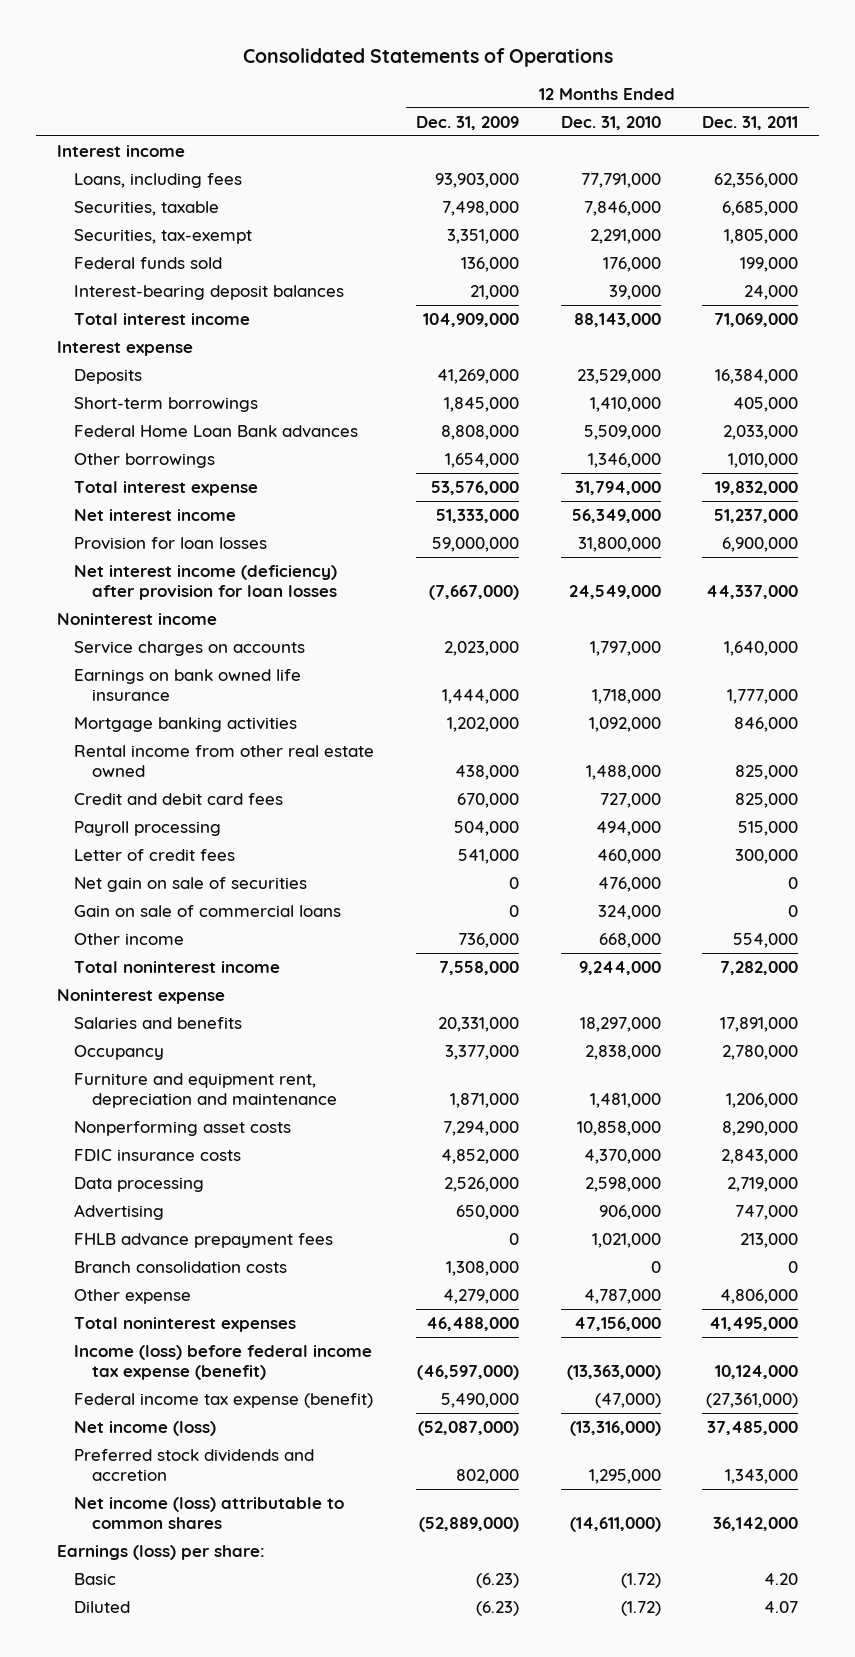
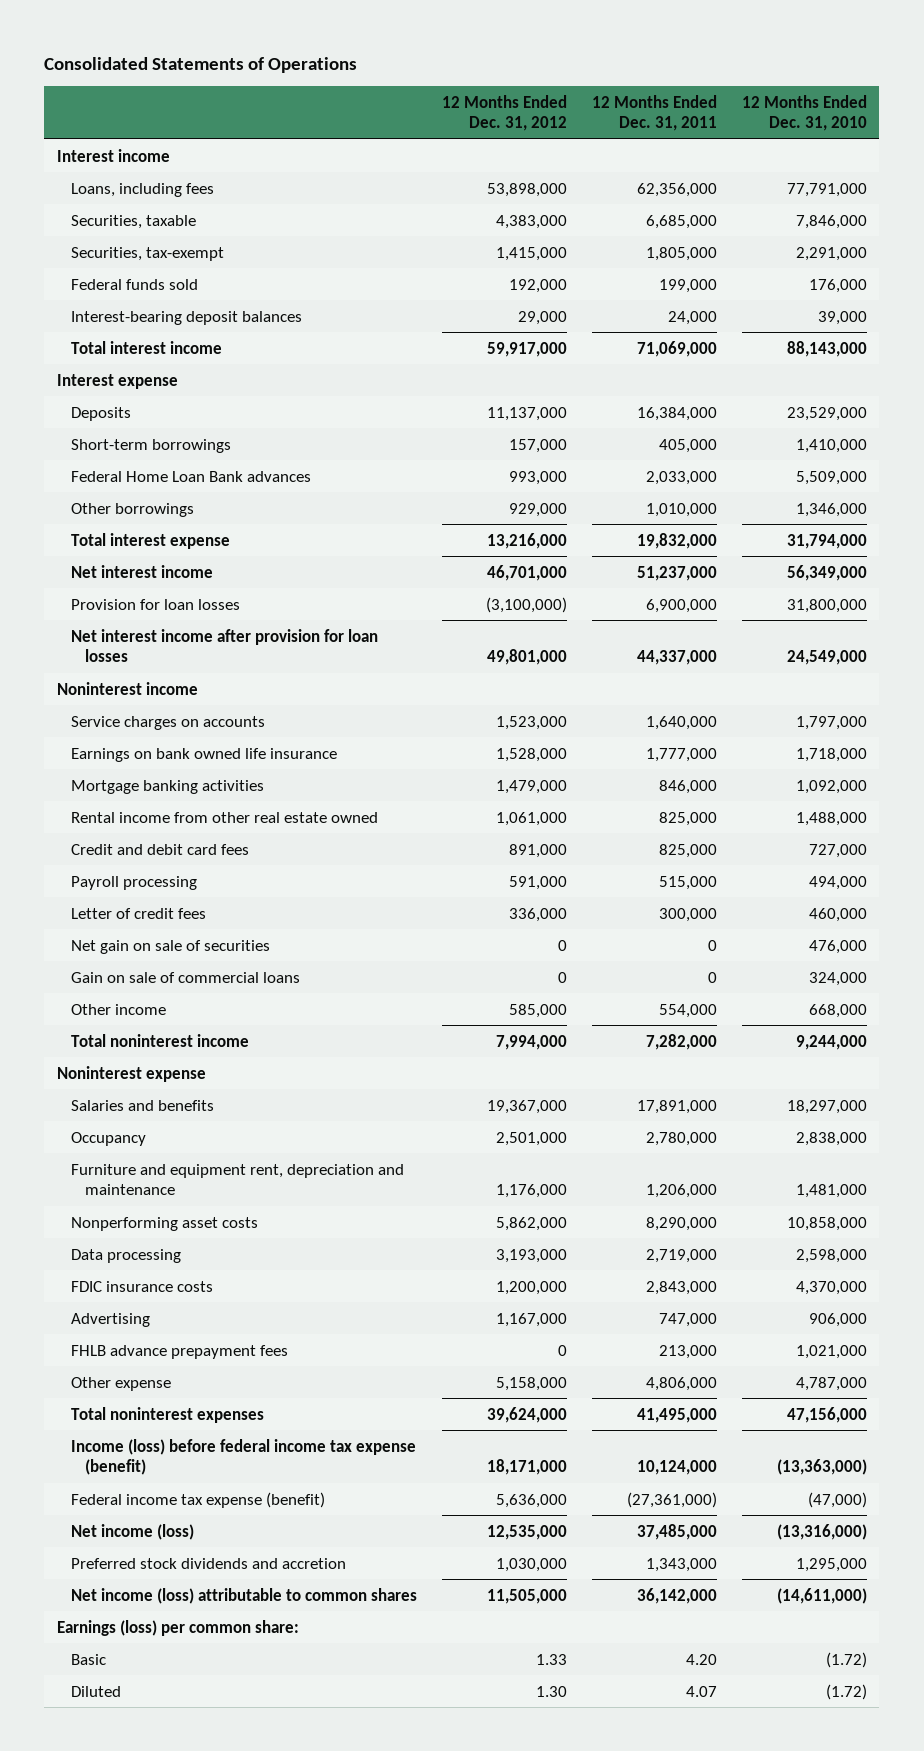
- | 12 Months Ended Dec. 31, 2009 | 12 Months Ended Dec. 31, 2010 | 12 Months Ended Dec. 31, 2011
+ | 12 Months Ended Dec. 31, 2012 | 12 Months Ended Dec. 31, 2011 | 12 Months Ended Dec. 31, 2010
- Net interest income (deficiency) after provision for loan losses | (7,667,000) | 24,549,000 | 44,337,000
+ Net interest income after provision for loan losses | 49,801,000 | 44,337,000 | 24,549,000
moved down: FDIC insurance costs | 1,200,000 | 2,843,000 | 4,370,000
- Branch consolidation costs | 1,308,000 | 0 | 0
- Earnings (loss) per share:
+ Earnings (loss) per common share:

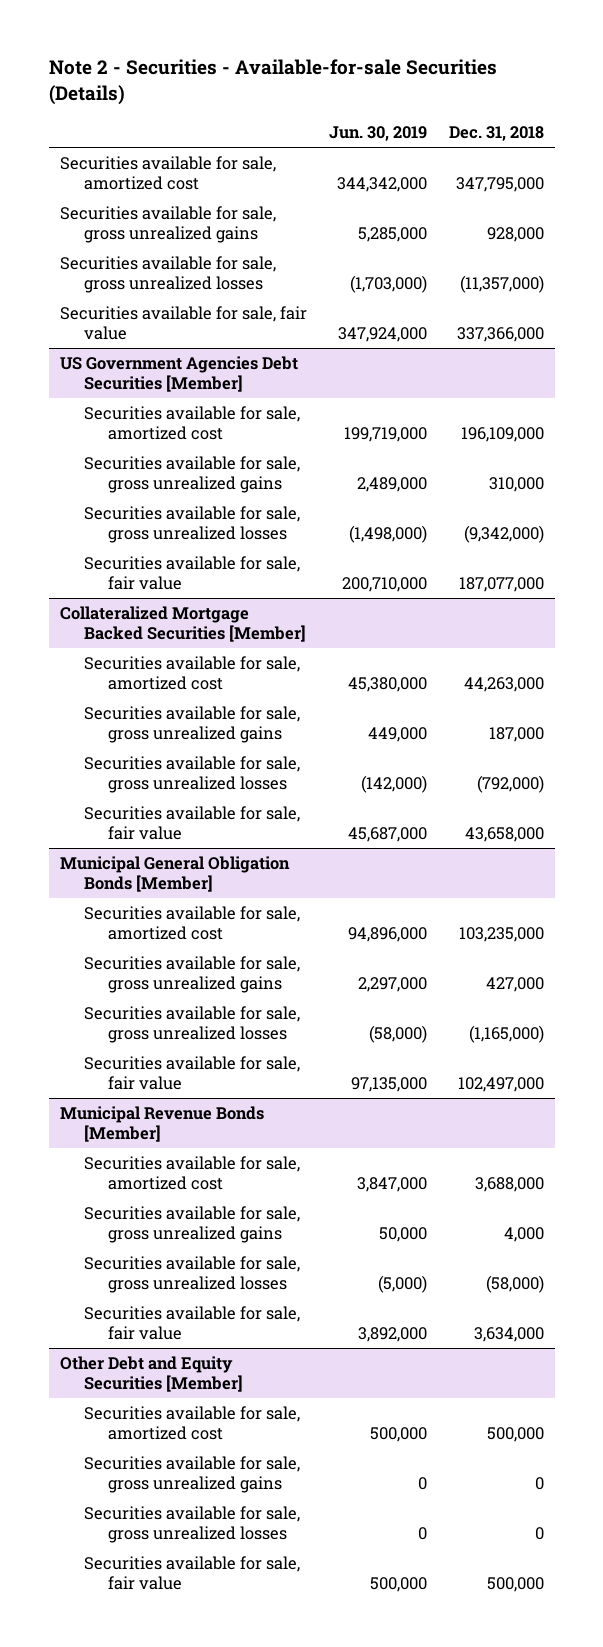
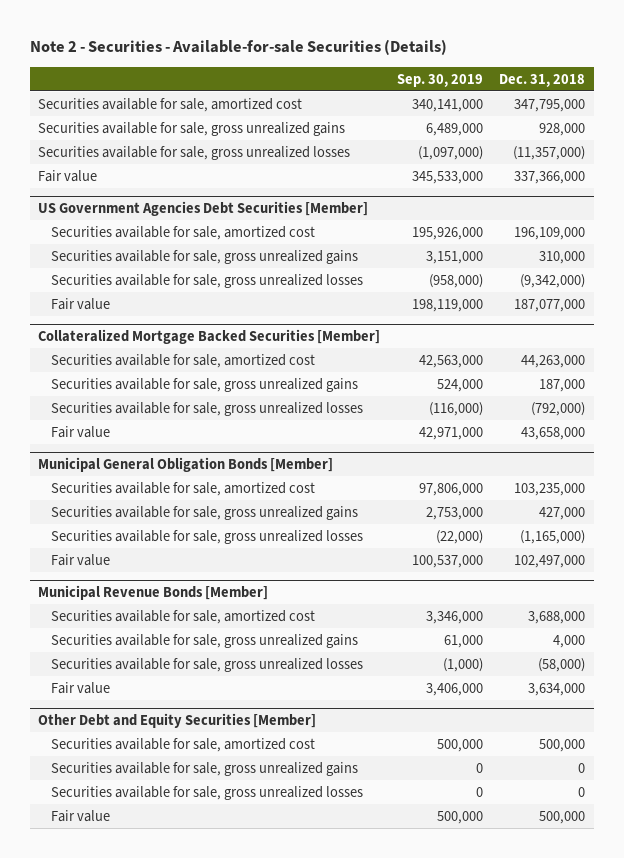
- | Jun. 30, 2019 | Dec. 31, 2018
+ | Sep. 30, 2019 | Dec. 31, 2018
- Securities available for sale, fair value | 347,924,000 | 337,366,000
+ Fair value | 345,533,000 | 337,366,000
@ US Government Agencies Debt Securities [Member]
- Securities available for sale, fair value | 200,710,000 | 187,077,000
+ Fair value | 198,119,000 | 187,077,000
@ Collateralized Mortgage Backed Securities [Member]
- Securities available for sale, fair value | 45,687,000 | 43,658,000
+ Fair value | 42,971,000 | 43,658,000
@ Municipal General Obligation Bonds [Member]
- Securities available for sale, fair value | 97,135,000 | 102,497,000
+ Fair value | 100,537,000 | 102,497,000
@ Municipal Revenue Bonds [Member]
- Securities available for sale, fair value | 3,892,000 | 3,634,000
+ Fair value | 3,406,000 | 3,634,000
@ Other Debt and Equity Securities [Member]
- Securities available for sale, fair value | 500,000 | 500,000
+ Fair value | 500,000 | 500,000

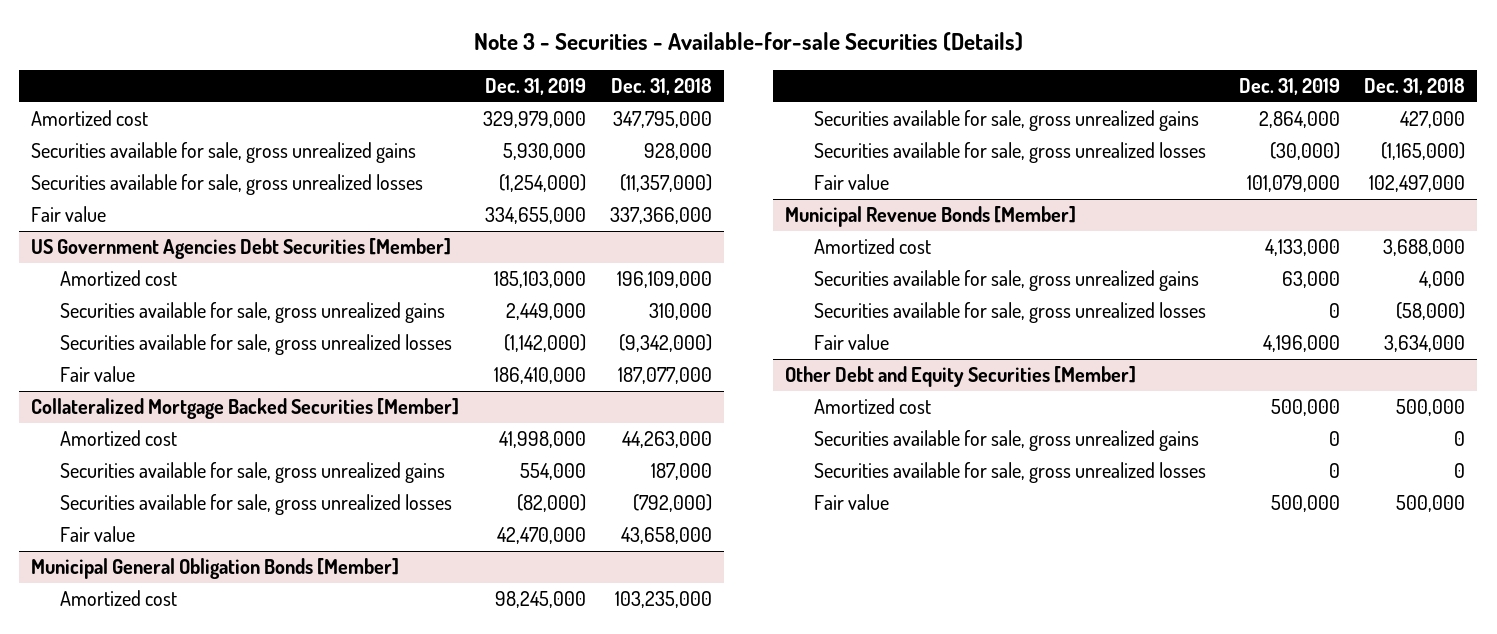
- Note 2 - Securities - Available-for-sale Securities (Details)
+ Note 3 - Securities - Available-for-sale Securities (Details)
- | Sep. 30, 2019 | Dec. 31, 2018
+ | Dec. 31, 2019 | Dec. 31, 2018
- Securities available for sale, amortized cost | 340,141,000 | 347,795,000
+ Amortized cost | 329,979,000 | 347,795,000
@ US Government Agencies Debt Securities [Member]
- Securities available for sale, amortized cost | 195,926,000 | 196,109,000
+ Amortized cost | 185,103,000 | 196,109,000
@ Collateralized Mortgage Backed Securities [Member]
- Securities available for sale, amortized cost | 42,563,000 | 44,263,000
+ Amortized cost | 41,998,000 | 44,263,000
@ Municipal General Obligation Bonds [Member]
- Securities available for sale, amortized cost | 97,806,000 | 103,235,000
+ Amortized cost | 98,245,000 | 103,235,000
@ Municipal Revenue Bonds [Member]
- Securities available for sale, amortized cost | 3,346,000 | 3,688,000
+ Amortized cost | 4,133,000 | 3,688,000
@ Other Debt and Equity Securities [Member]
- Securities available for sale, amortized cost | 500,000 | 500,000
+ Amortized cost | 500,000 | 500,000

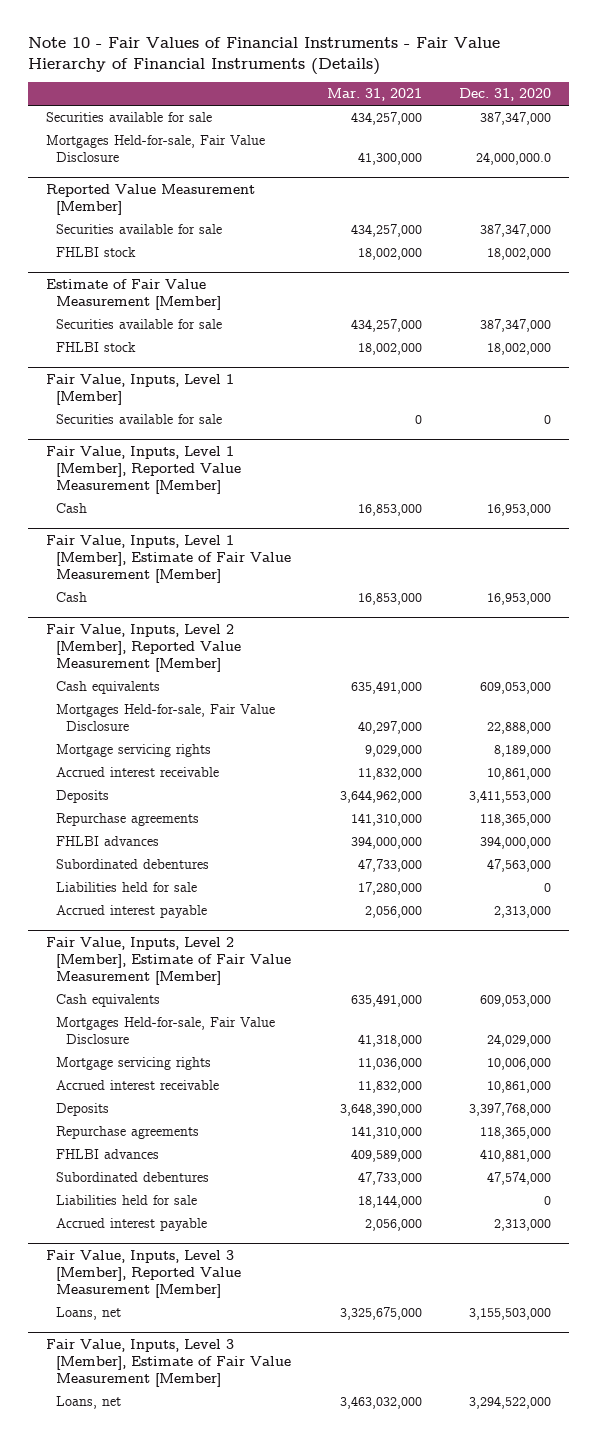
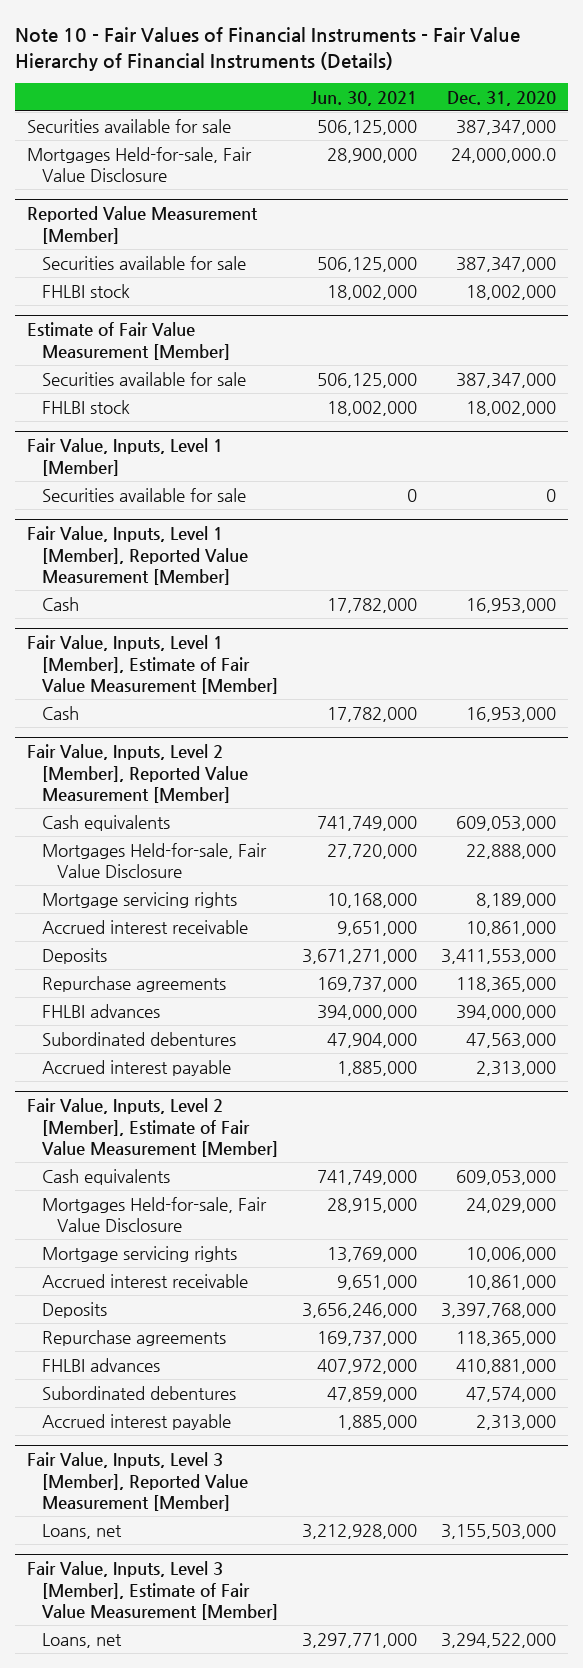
- | Mar. 31, 2021 | Dec. 31, 2020
+ | Jun. 30, 2021 | Dec. 31, 2020
@ Fair Value, Inputs, Level 2 [Member], Reported Value Measurement [Member]
- Liabilities held for sale | 17,280,000 | 0
@ Fair Value, Inputs, Level 2 [Member], Estimate of Fair Value Measurement [Member]
- Liabilities held for sale | 18,144,000 | 0

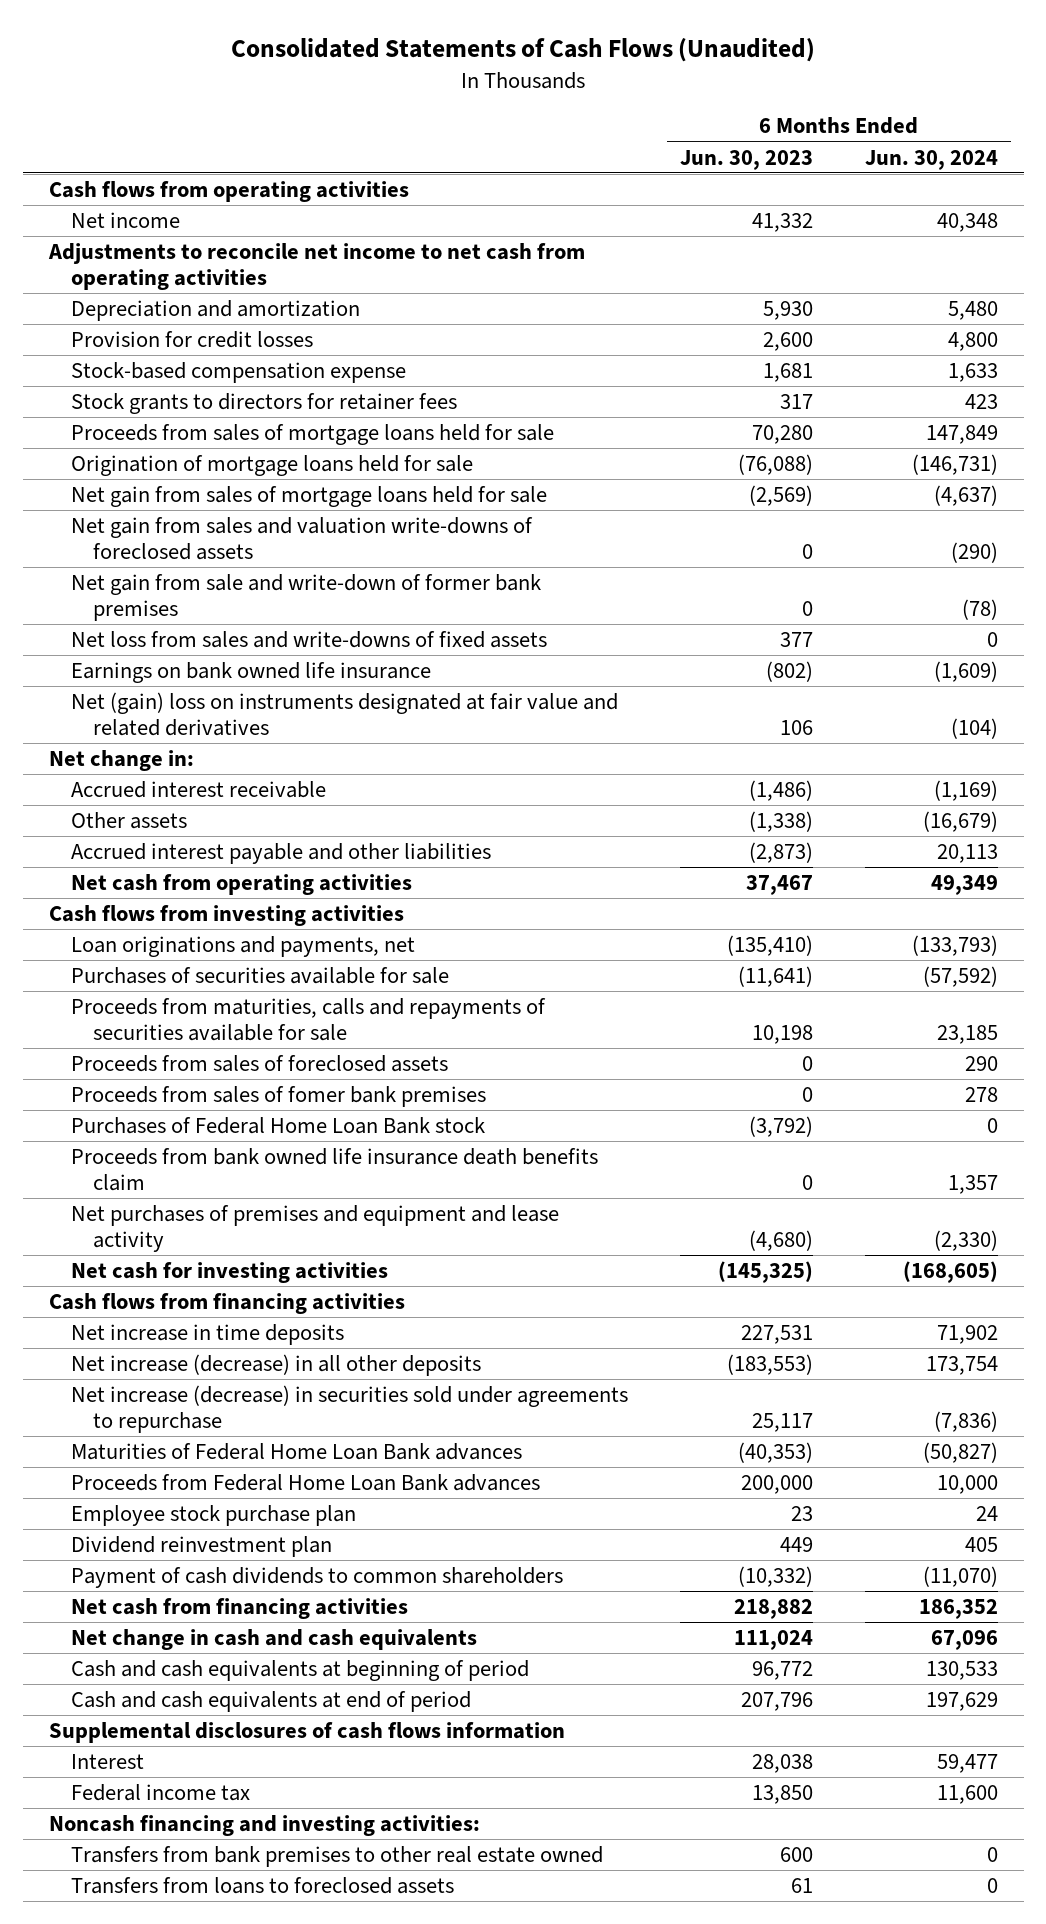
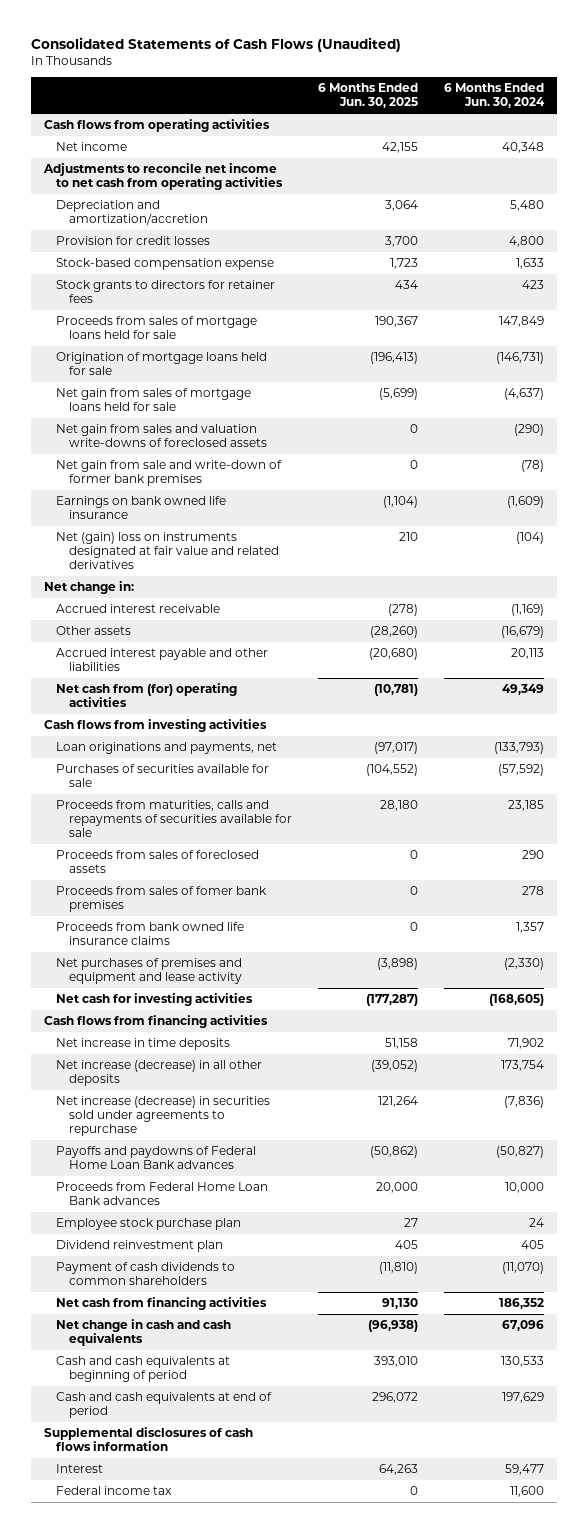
- | 6 Months Ended Jun. 30, 2023 | 6 Months Ended Jun. 30, 2024
+ | 6 Months Ended Jun. 30, 2025 | 6 Months Ended Jun. 30, 2024
- Depreciation and amortization | 5,930 | 5,480
+ Depreciation and amortization/accretion | 3,064 | 5,480
- Net loss from sales and write-downs of fixed assets | 377 | 0
- Net cash from operating activities | 37,467 | 49,349
+ Net cash from (for) operating activities | (10,781) | 49,349
- Purchases of Federal Home Loan Bank stock | (3,792) | 0
- Proceeds from bank owned life insurance death benefits claim | 0 | 1,357
+ Proceeds from bank owned life insurance claims | 0 | 1,357
- Maturities of Federal Home Loan Bank advances | (40,353) | (50,827)
+ Payoffs and paydowns of Federal Home Loan Bank advances | (50,862) | (50,827)
- Noncash financing and investing activities:
- Transfers from bank premises to other real estate owned | 600 | 0
- Transfers from loans to foreclosed assets | 61 | 0

